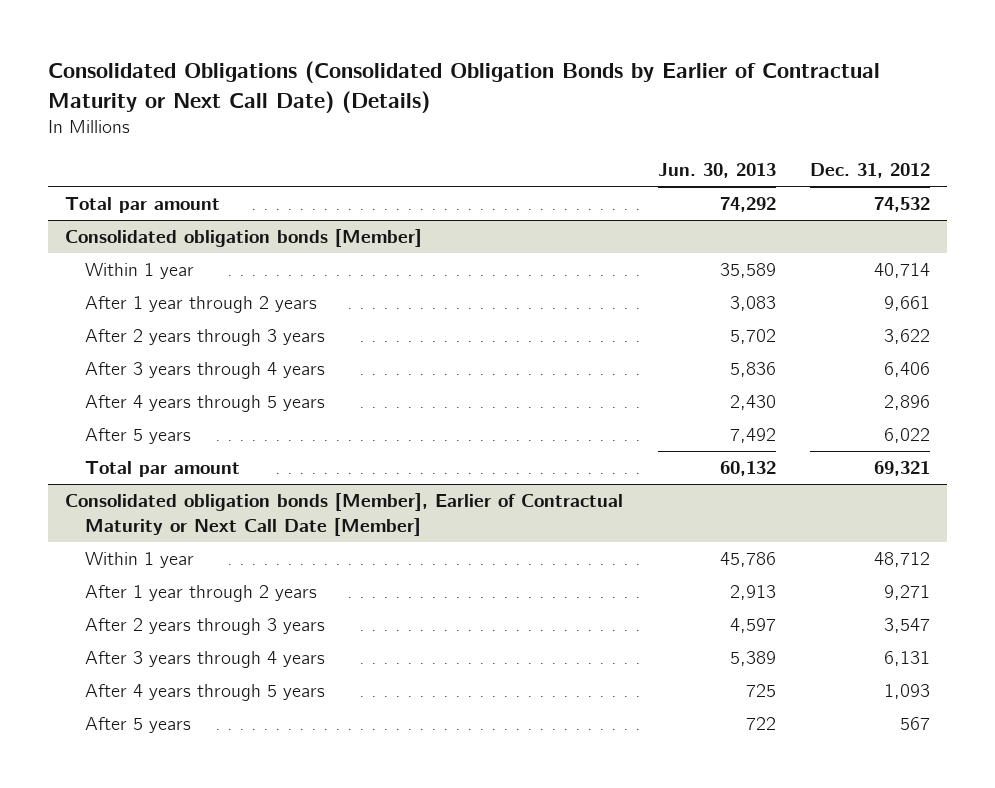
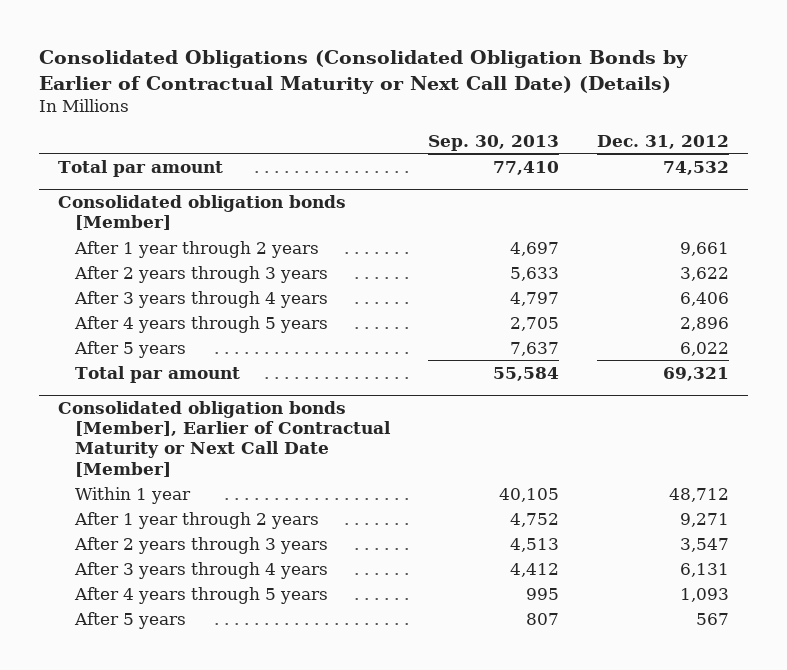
- | Jun. 30, 2013 | Dec. 31, 2012
+ | Sep. 30, 2013 | Dec. 31, 2012
@ Consolidated obligation bonds [Member]
- Within 1 year | 35,589 | 40,714

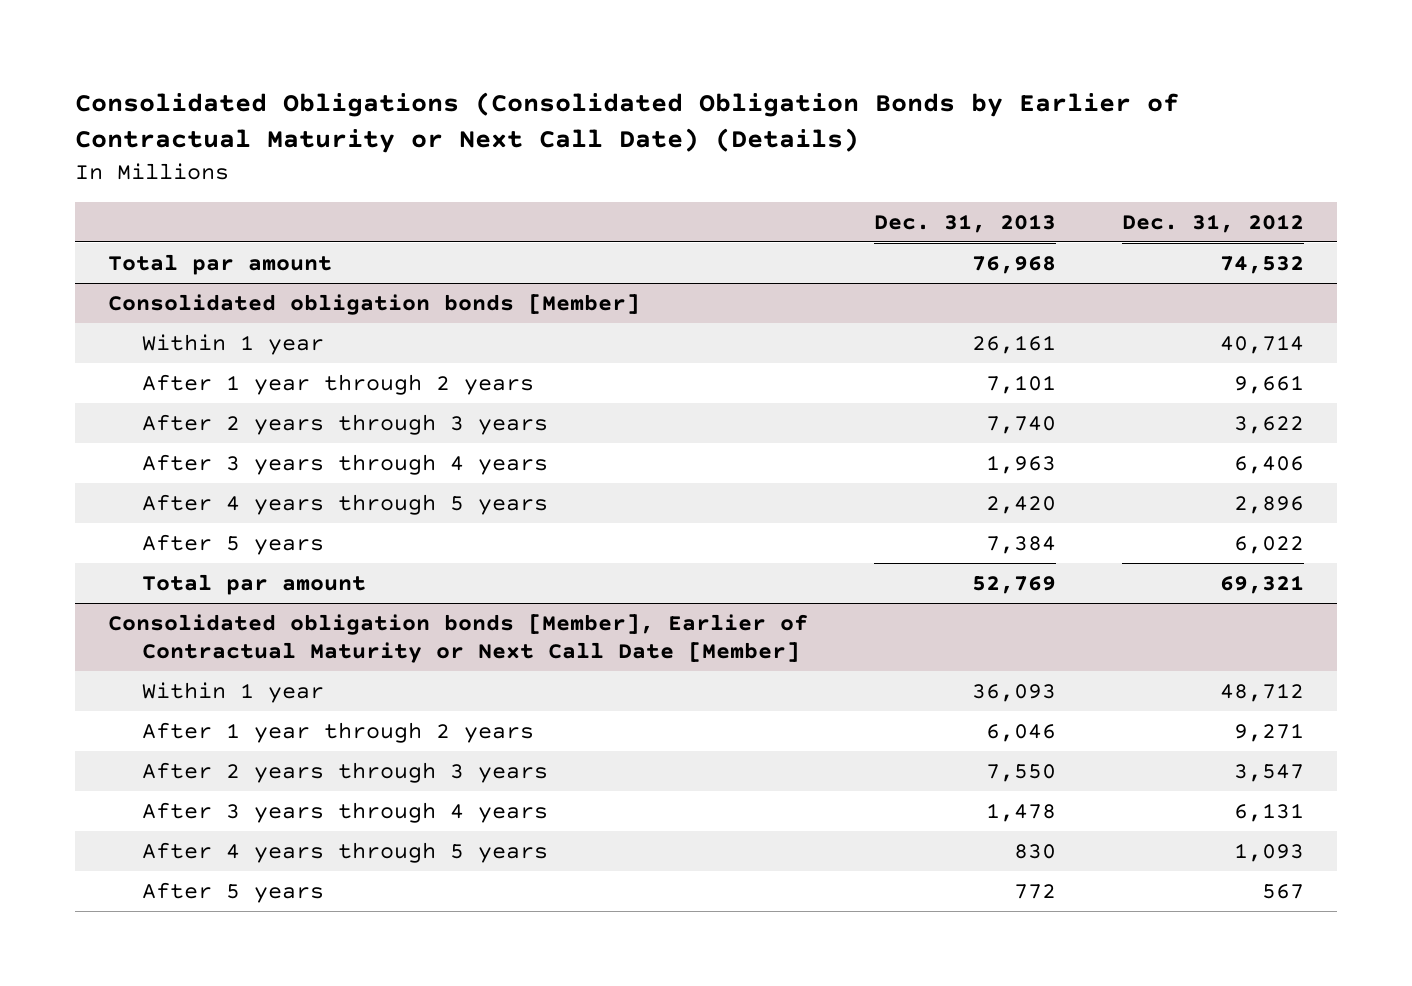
- | Sep. 30, 2013 | Dec. 31, 2012
+ | Dec. 31, 2013 | Dec. 31, 2012
@ Consolidated obligation bonds [Member]
+ Within 1 year | 26,161 | 40,714

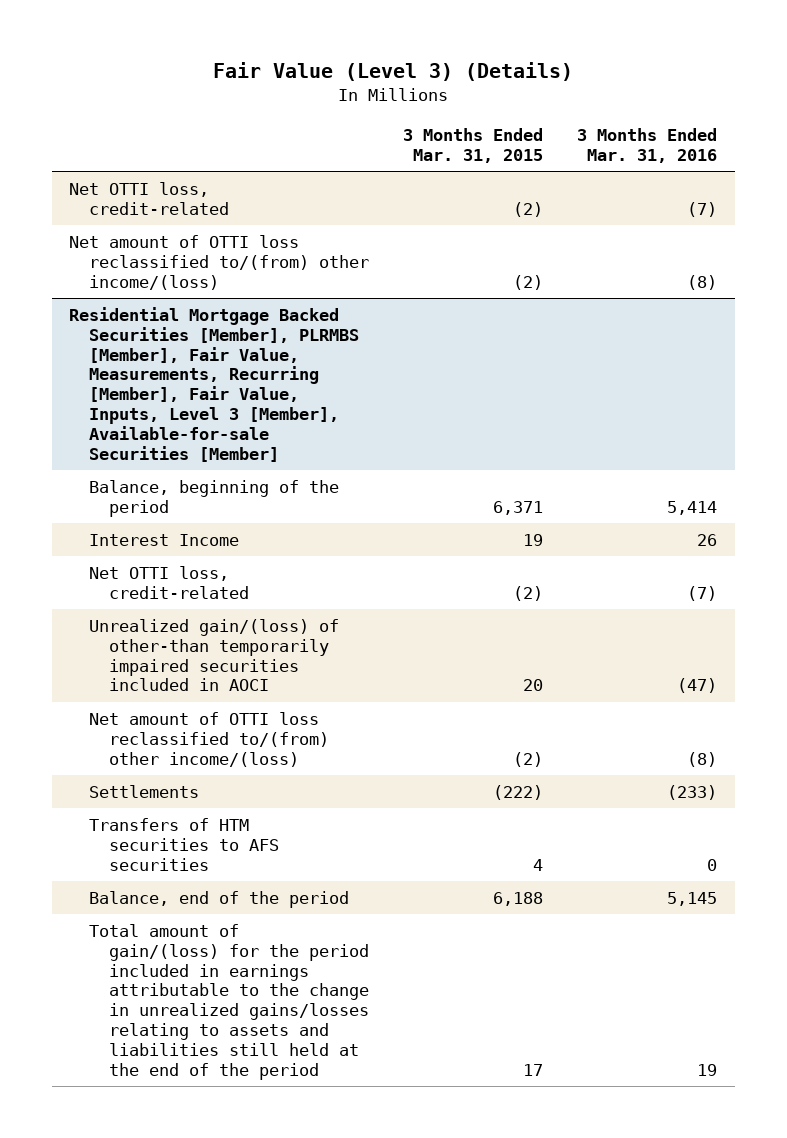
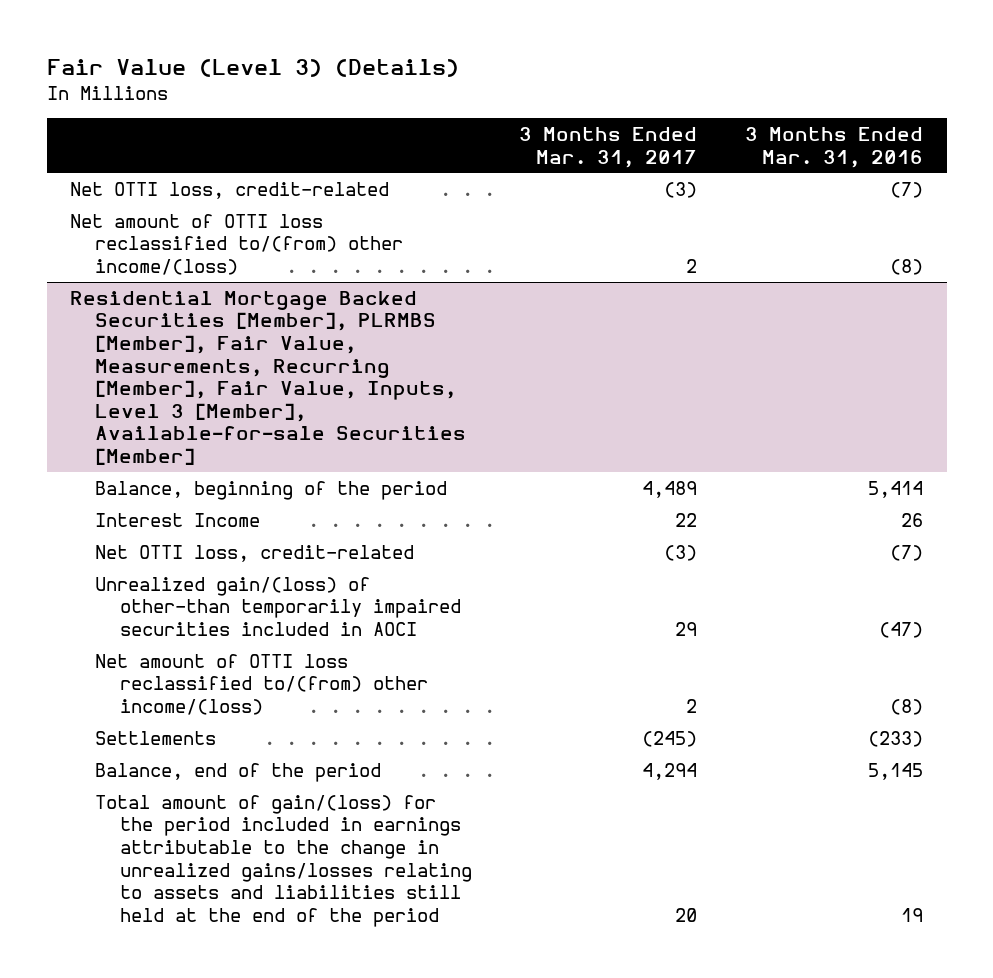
- | 3 Months Ended Mar. 31, 2015 | 3 Months Ended Mar. 31, 2016
+ | 3 Months Ended Mar. 31, 2017 | 3 Months Ended Mar. 31, 2016
@ Residential Mortgage Backed Securities [Member], PLRMBS [Member], Fair Value, Measurements, Recurring [Member], Fair Value, Inputs, Level 3 [Member], Available-for-sale Securities [Member]
- Transfers of HTM securities to AFS securities | 4 | 0

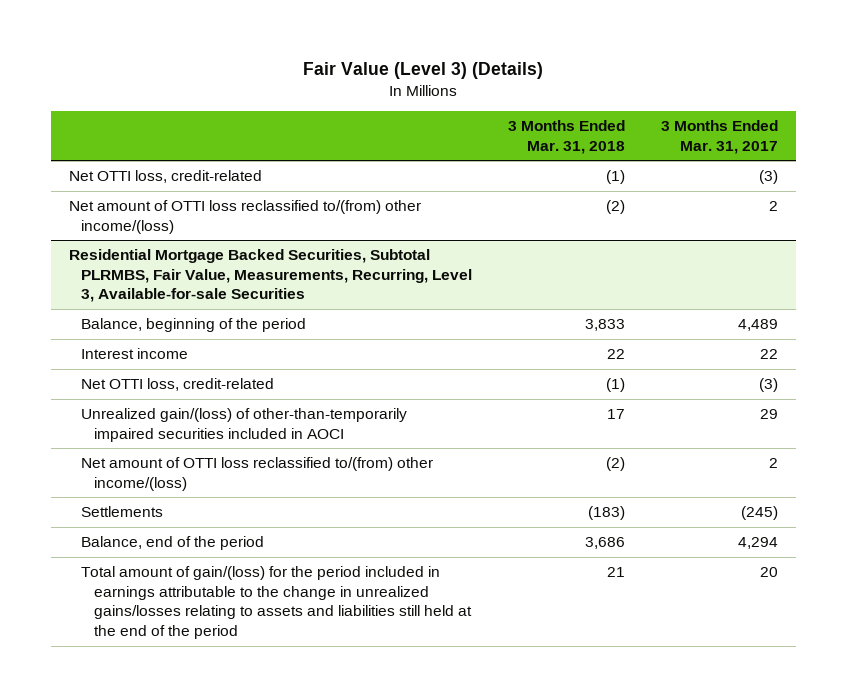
- | 3 Months Ended Mar. 31, 2017 | 3 Months Ended Mar. 31, 2016
+ | 3 Months Ended Mar. 31, 2018 | 3 Months Ended Mar. 31, 2017
- Residential Mortgage Backed Securities [Member], PLRMBS [Member], Fair Value, Measurements, Recurring [Member], Fair Value, Inputs, Level 3 [Member], Available-for-sale Securities [Member]
+ Residential Mortgage Backed Securities, Subtotal PLRMBS, Fair Value, Measurements, Recurring, Level 3, Available-for-sale Securities
- Interest Income | 22 | 26
+ Interest income | 22 | 22
- Unrealized gain/(loss) of other-than temporarily impaired securities included in AOCI | 29 | (47)
+ Unrealized gain/(loss) of other-than-temporarily impaired securities included in AOCI | 17 | 29

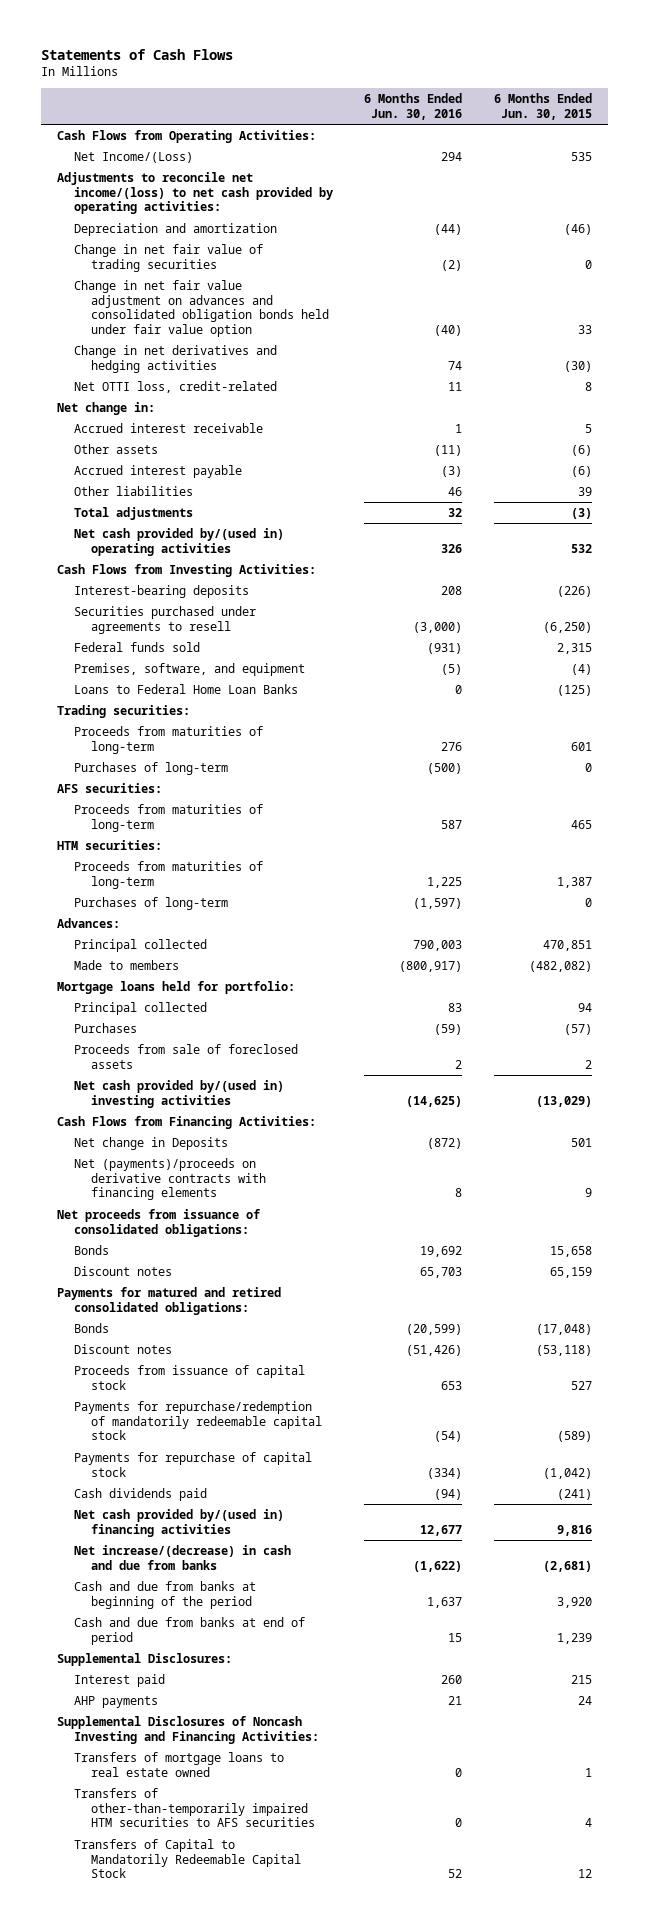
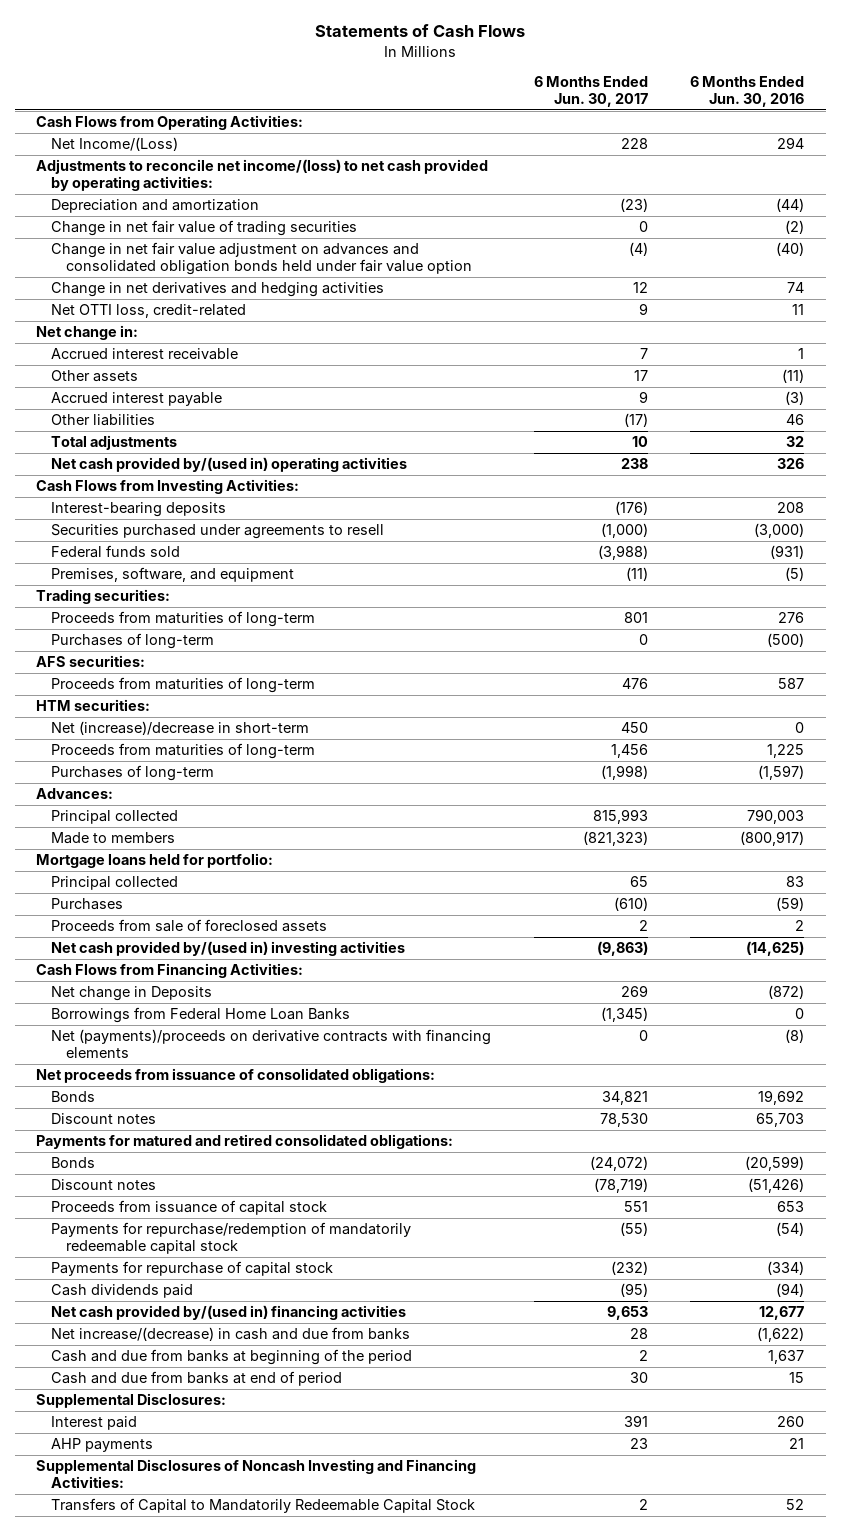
- | 6 Months Ended Jun. 30, 2016 | 6 Months Ended Jun. 30, 2015
+ | 6 Months Ended Jun. 30, 2017 | 6 Months Ended Jun. 30, 2016
- Loans to Federal Home Loan Banks | 0 | (125)
+ Net (increase)/decrease in short-term | 450 | 0
- Net (payments)/proceeds on derivative contracts with financing elements | 8 | 9
+ Borrowings from Federal Home Loan Banks | (1,345) | 0
+ Net (payments)/proceeds on derivative contracts with financing elements | 0 | (8)
- Transfers of mortgage loans to real estate owned | 0 | 1
- Transfers of other-than-temporarily impaired HTM securities to AFS securities | 0 | 4

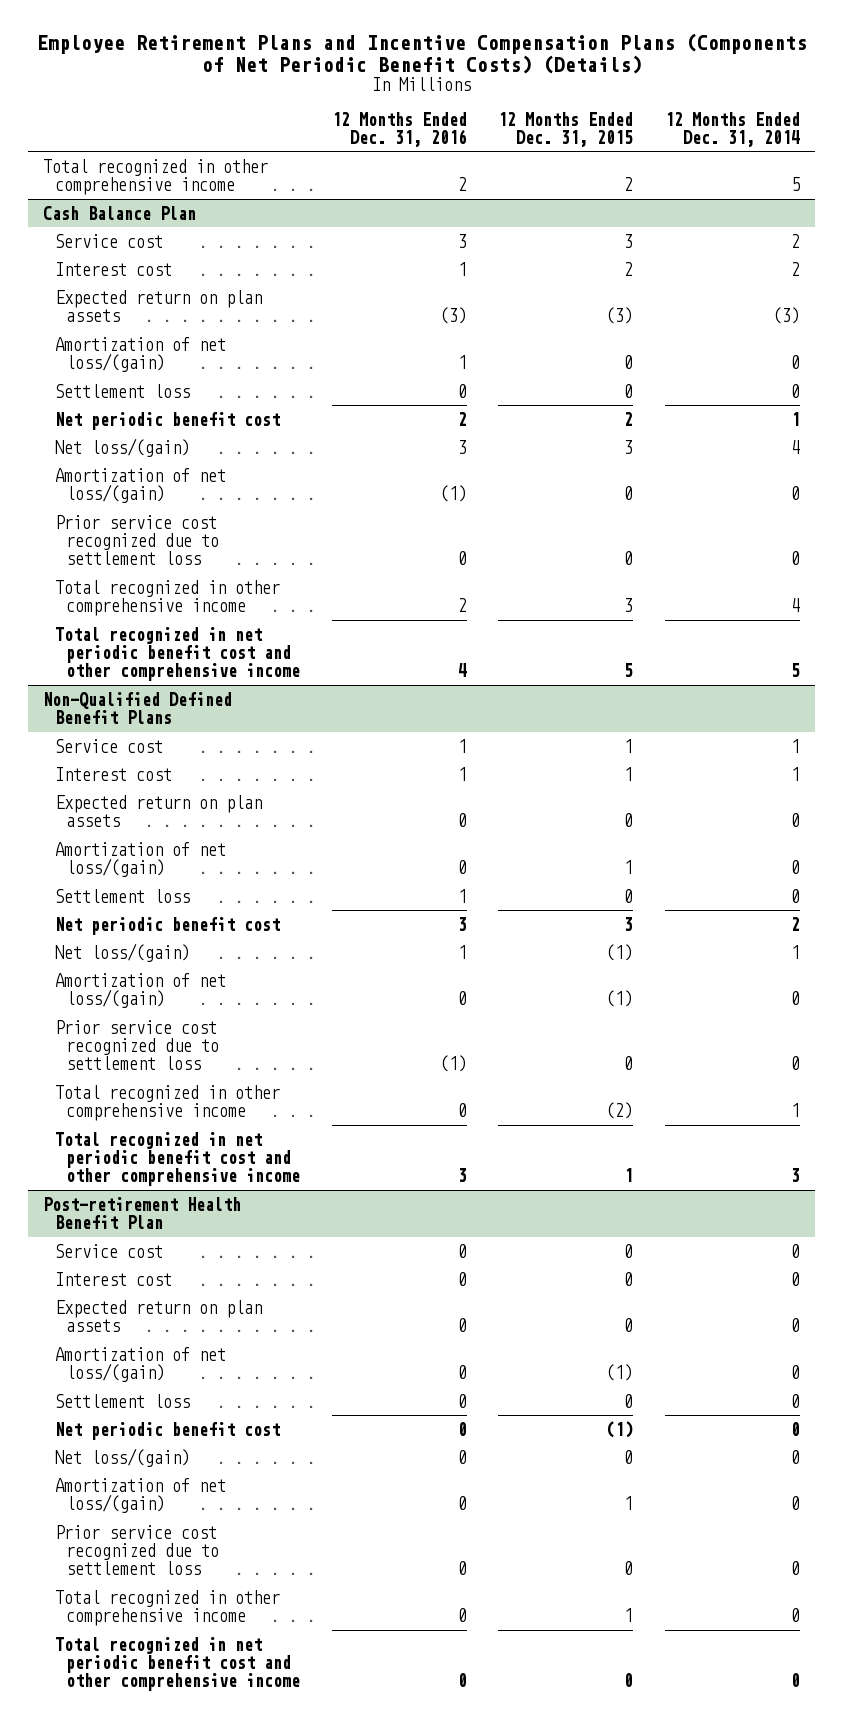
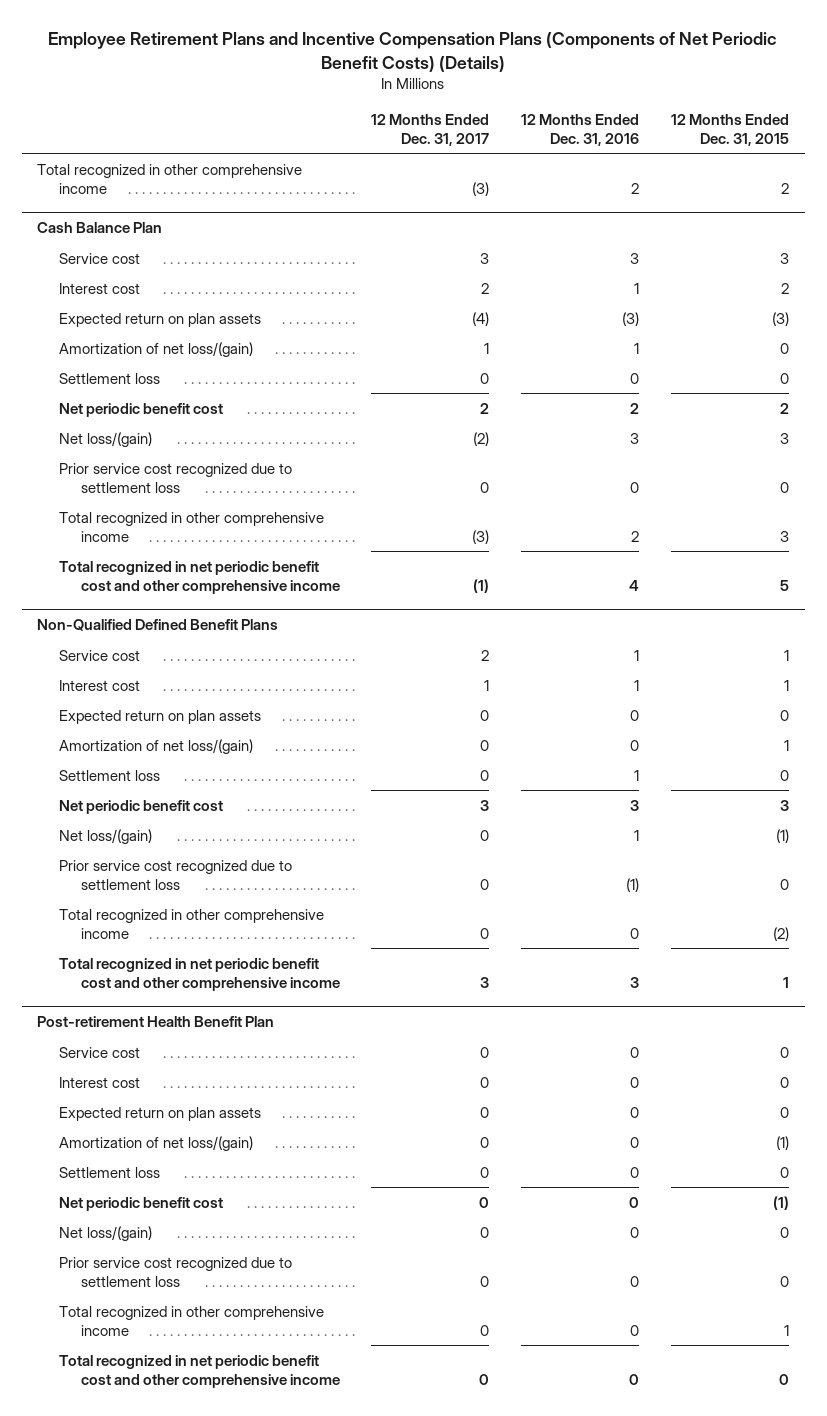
- | 12 Months Ended Dec. 31, 2016 | 12 Months Ended Dec. 31, 2015 | 12 Months Ended Dec. 31, 2014
+ | 12 Months Ended Dec. 31, 2017 | 12 Months Ended Dec. 31, 2016 | 12 Months Ended Dec. 31, 2015
@ Cash Balance Plan
- Amortization of net loss/(gain) | (1) | 0 | 0
@ Non-Qualified Defined Benefit Plans
- Amortization of net loss/(gain) | 0 | (1) | 0
@ Post-retirement Health Benefit Plan
- Amortization of net loss/(gain) | 0 | 1 | 0

